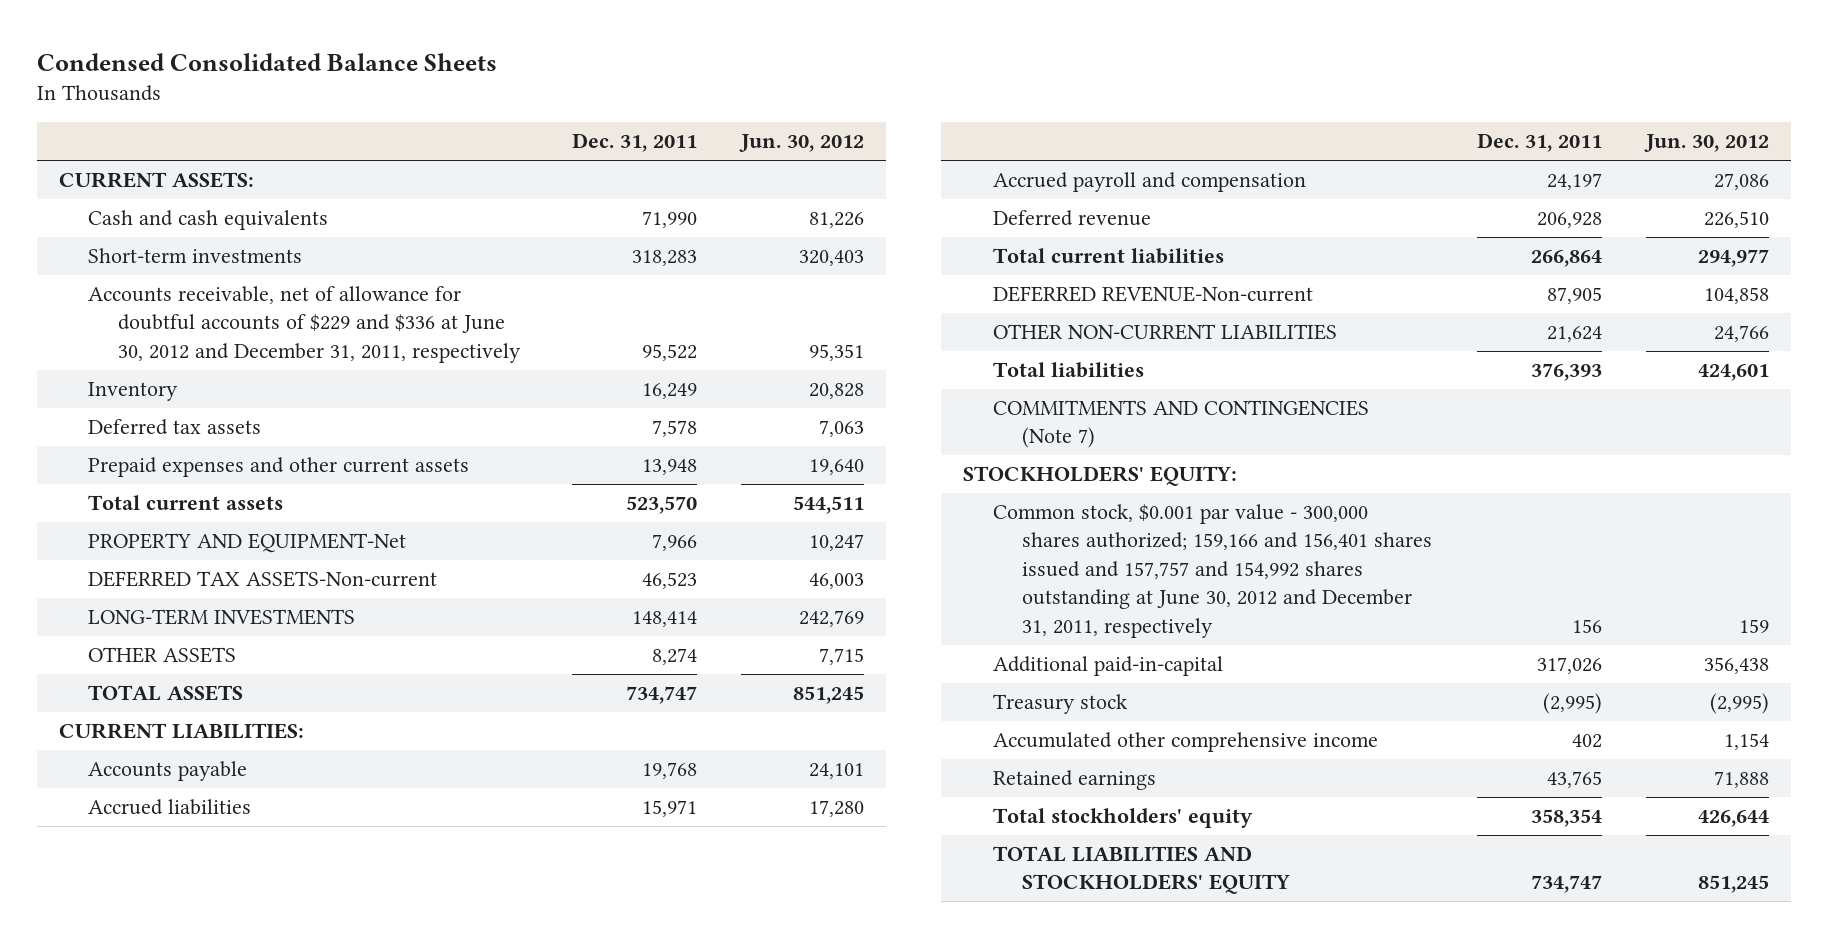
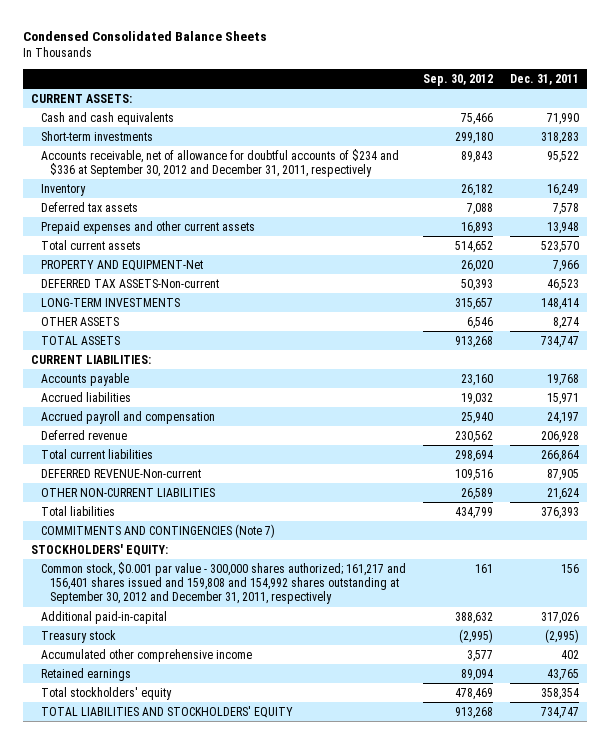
- | Dec. 31, 2011 | Jun. 30, 2012
+ | Sep. 30, 2012 | Dec. 31, 2011
- Accounts receivable, net of allowance for doubtful accounts of $229 and $336 at June 30, 2012 and December 31, 2011, respectively | 95,522 | 95,351
+ Accounts receivable, net of allowance for doubtful accounts of $234 and $336 at September 30, 2012 and December 31, 2011, respectively | 89,843 | 95,522
- Common stock, $0.001 par value - 300,000 shares authorized; 159,166 and 156,401 shares issued and 157,757 and 154,992 shares outstanding at June 30, 2012 and December 31, 2011, respectively | 156 | 159
+ Common stock, $0.001 par value - 300,000 shares authorized; 161,217 and 156,401 shares issued and 159,808 and 154,992 shares outstanding at September 30, 2012 and December 31, 2011, respectively | 161 | 156

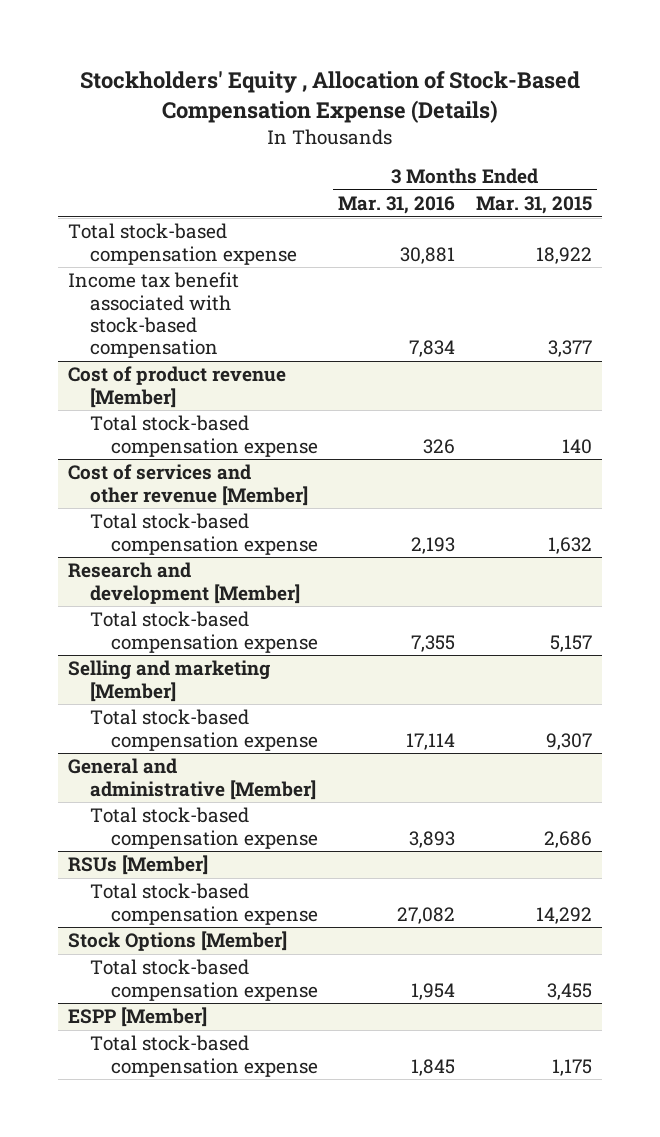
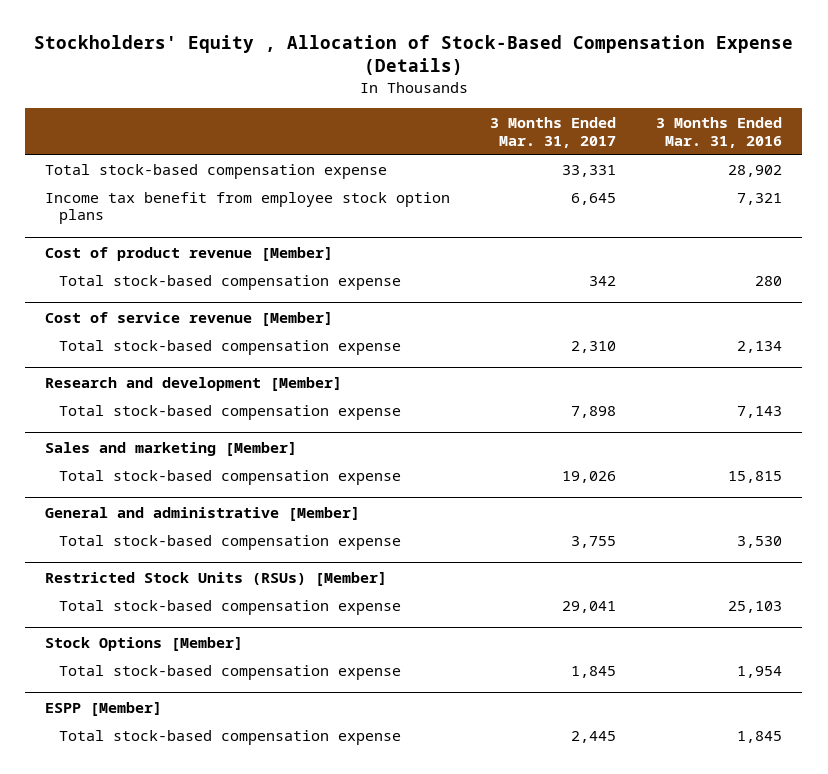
- | 3 Months Ended Mar. 31, 2016 | 3 Months Ended Mar. 31, 2015
+ | 3 Months Ended Mar. 31, 2017 | 3 Months Ended Mar. 31, 2016
- Total stock-based compensation expense | 30,881 | 18,922
- Income tax benefit associated with stock-based compensation | 7,834 | 3,377
+ Total stock-based compensation expense | 33,331 | 28,902
+ Income tax benefit from employee stock option plans | 6,645 | 7,321
@ Cost of product revenue [Member]
- Total stock-based compensation expense | 326 | 140
- Cost of services and other revenue [Member]
- Total stock-based compensation expense | 2,193 | 1,632
@ Cost of product revenue [Member]
+ Total stock-based compensation expense | 342 | 280
+ Cost of service revenue [Member]
+ Total stock-based compensation expense | 2,310 | 2,134
@ Research and development [Member]
- Total stock-based compensation expense | 7,355 | 5,157
- Selling and marketing [Member]
- Total stock-based compensation expense | 17,114 | 9,307
@ Research and development [Member]
+ Total stock-based compensation expense | 7,898 | 7,143
+ Sales and marketing [Member]
+ Total stock-based compensation expense | 19,026 | 15,815
@ General and administrative [Member]
- Total stock-based compensation expense | 3,893 | 2,686
- RSUs [Member]
- Total stock-based compensation expense | 27,082 | 14,292
@ General and administrative [Member]
+ Total stock-based compensation expense | 3,755 | 3,530
+ Restricted Stock Units (RSUs) [Member]
+ Total stock-based compensation expense | 29,041 | 25,103

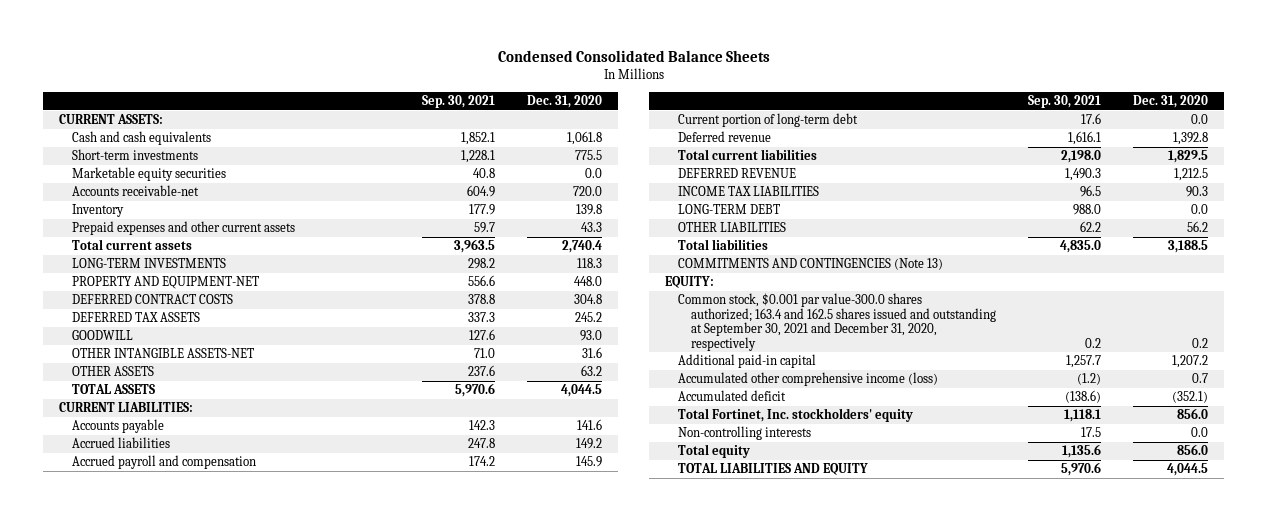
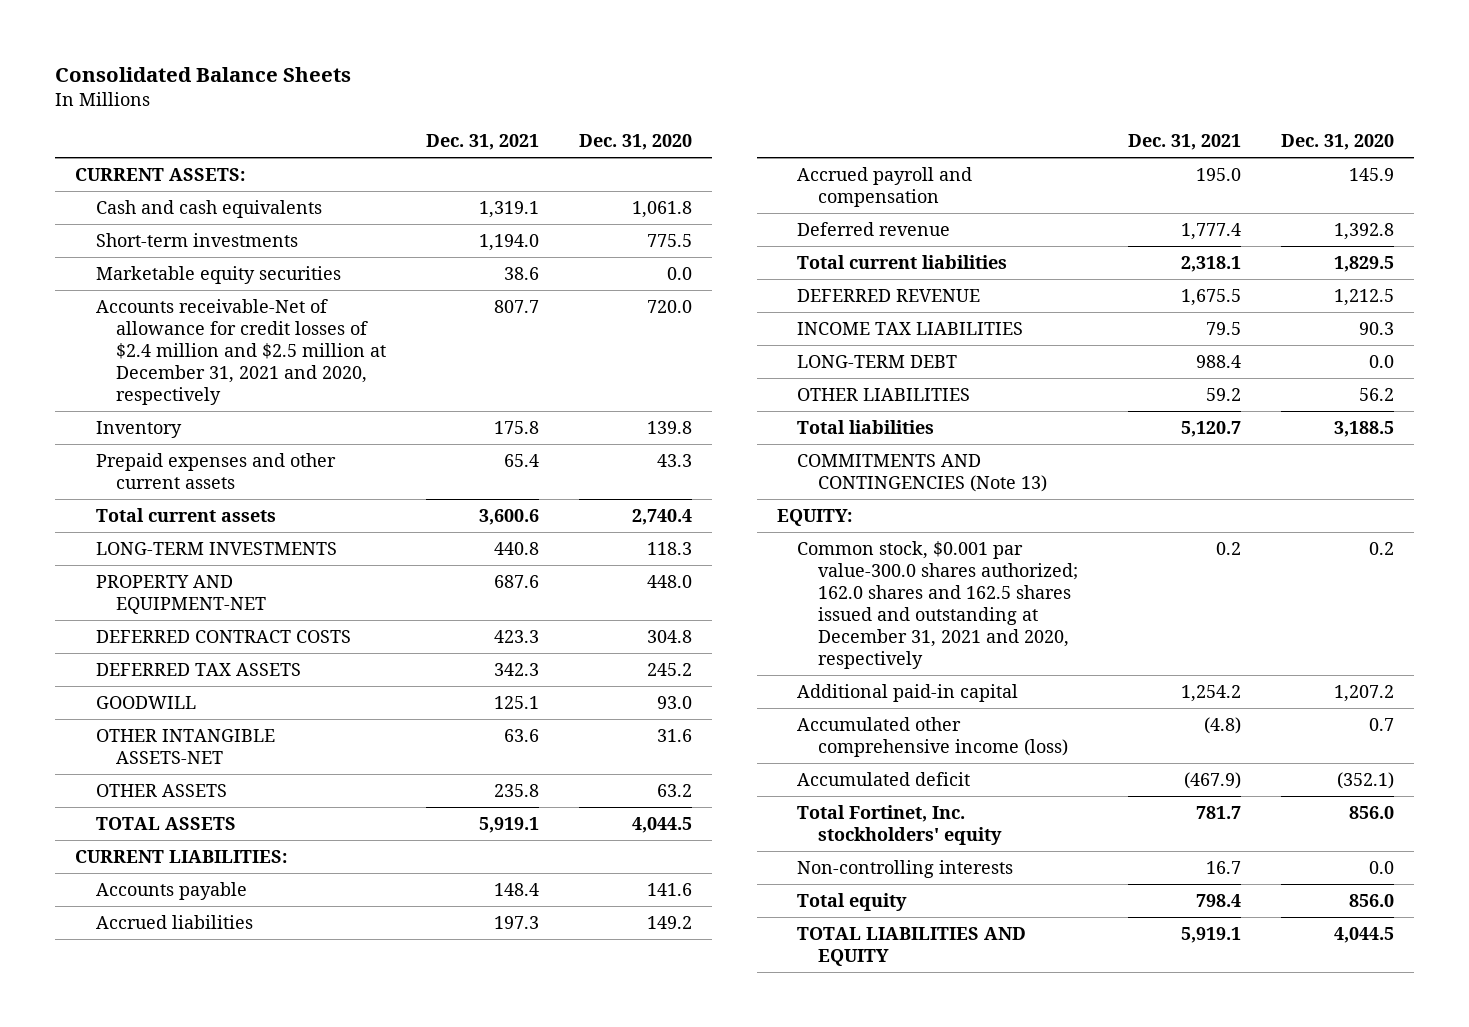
- Condensed Consolidated Balance Sheets
+ Consolidated Balance Sheets
- | Sep. 30, 2021 | Dec. 31, 2020
+ | Dec. 31, 2021 | Dec. 31, 2020
- Accounts receivable-net | 604.9 | 720.0
+ Accounts receivable-Net of allowance for credit losses of $2.4 million and $2.5 million at December 31, 2021 and 2020, respectively | 807.7 | 720.0
- Current portion of long-term debt | 17.6 | 0.0
- Common stock, $0.001 par value-300.0 shares authorized; 163.4 and 162.5 shares issued and outstanding at September 30, 2021 and December 31, 2020, respectively | 0.2 | 0.2
+ Common stock, $0.001 par value-300.0 shares authorized; 162.0 shares and 162.5 shares issued and outstanding at December 31, 2021 and 2020, respectively | 0.2 | 0.2

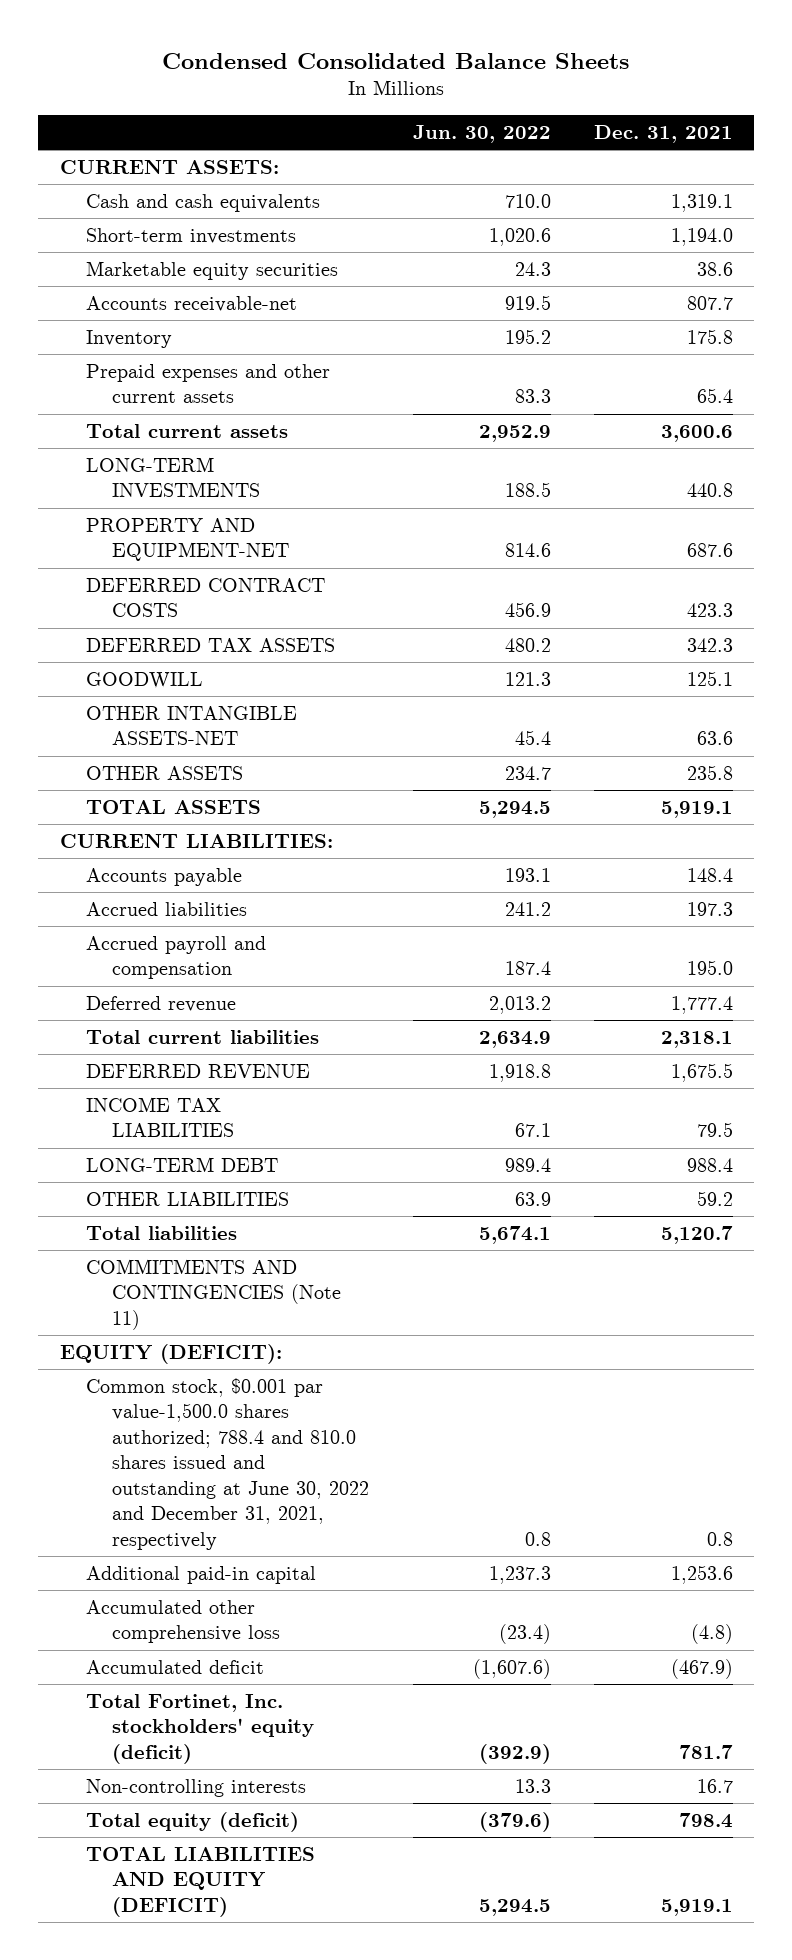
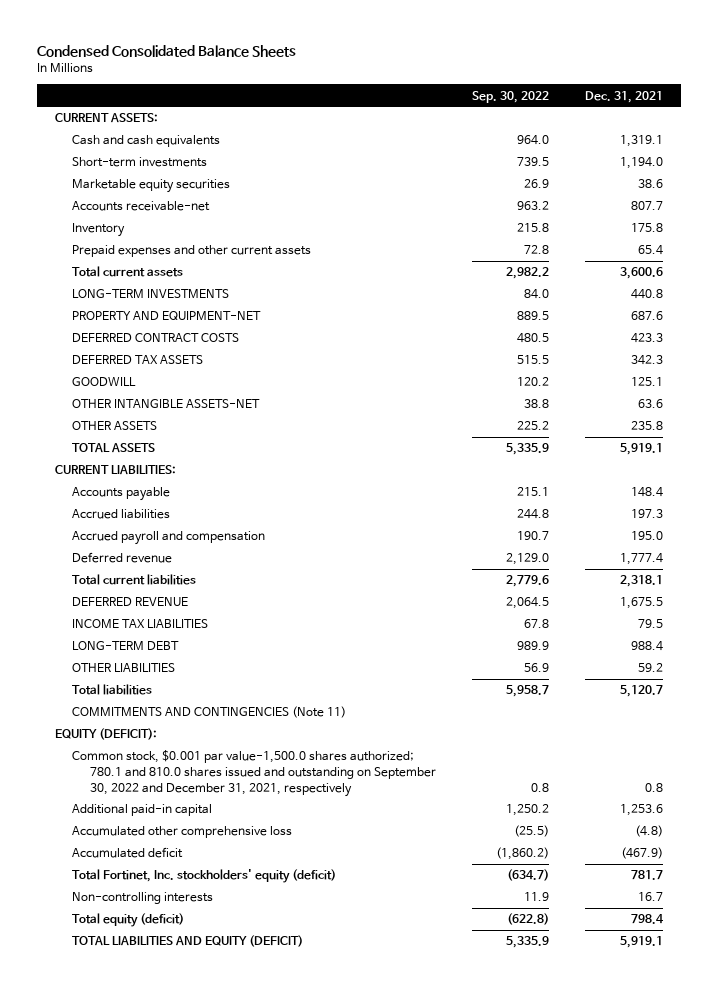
- | Jun. 30, 2022 | Dec. 31, 2021
+ | Sep. 30, 2022 | Dec. 31, 2021
- Common stock, $0.001 par value-1,500.0 shares authorized; 788.4 and 810.0 shares issued and outstanding at June 30, 2022 and December 31, 2021, respectively | 0.8 | 0.8
+ Common stock, $0.001 par value-1,500.0 shares authorized; 780.1 and 810.0 shares issued and outstanding on September 30, 2022 and December 31, 2021, respectively | 0.8 | 0.8

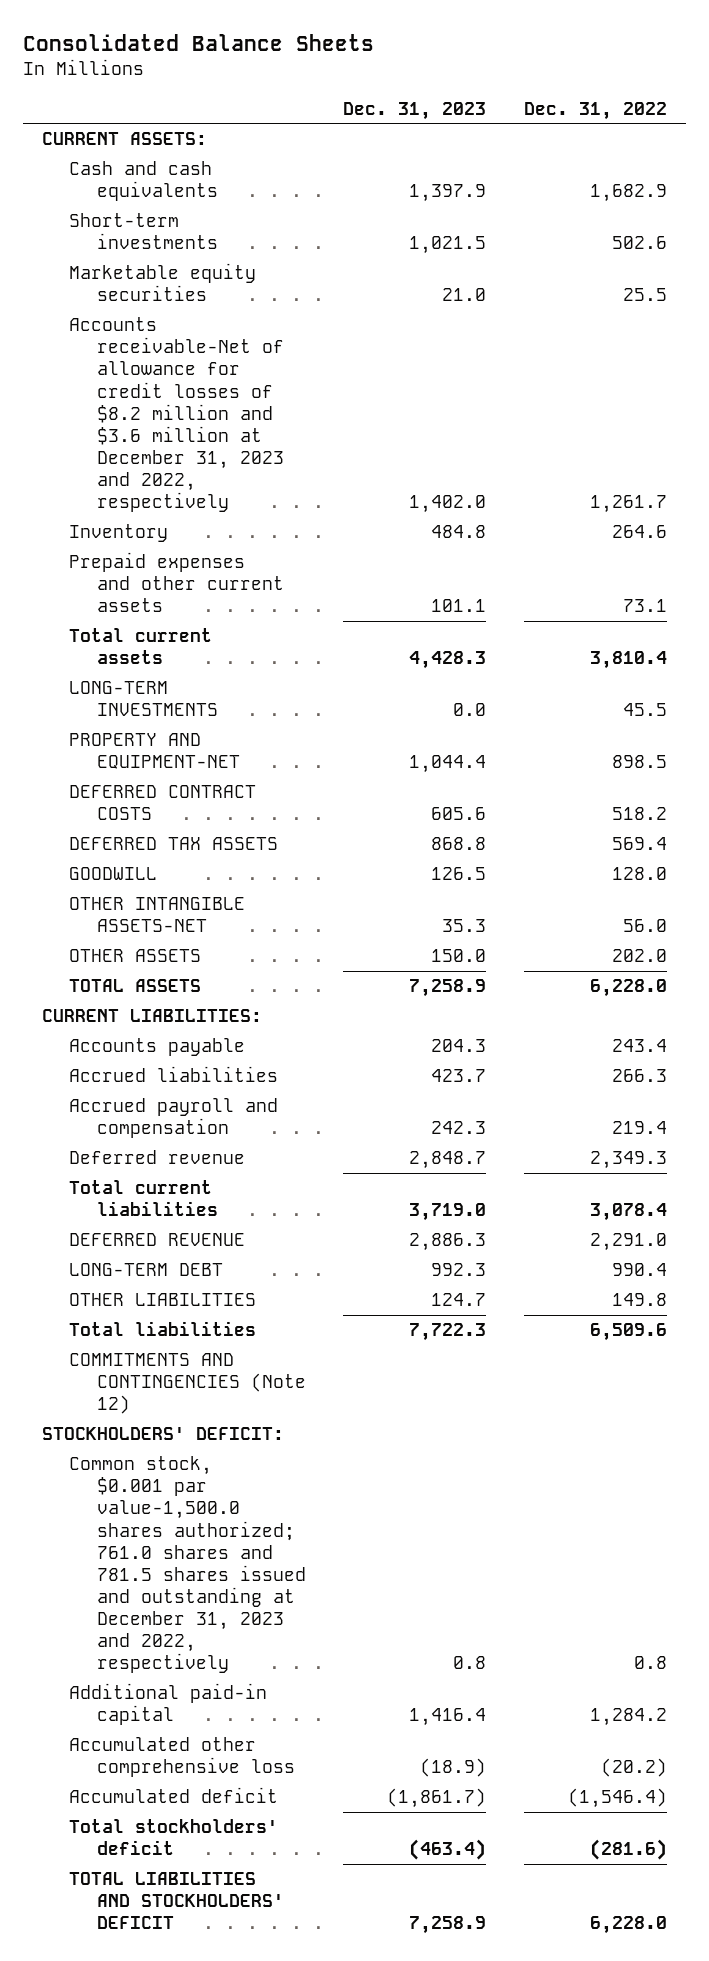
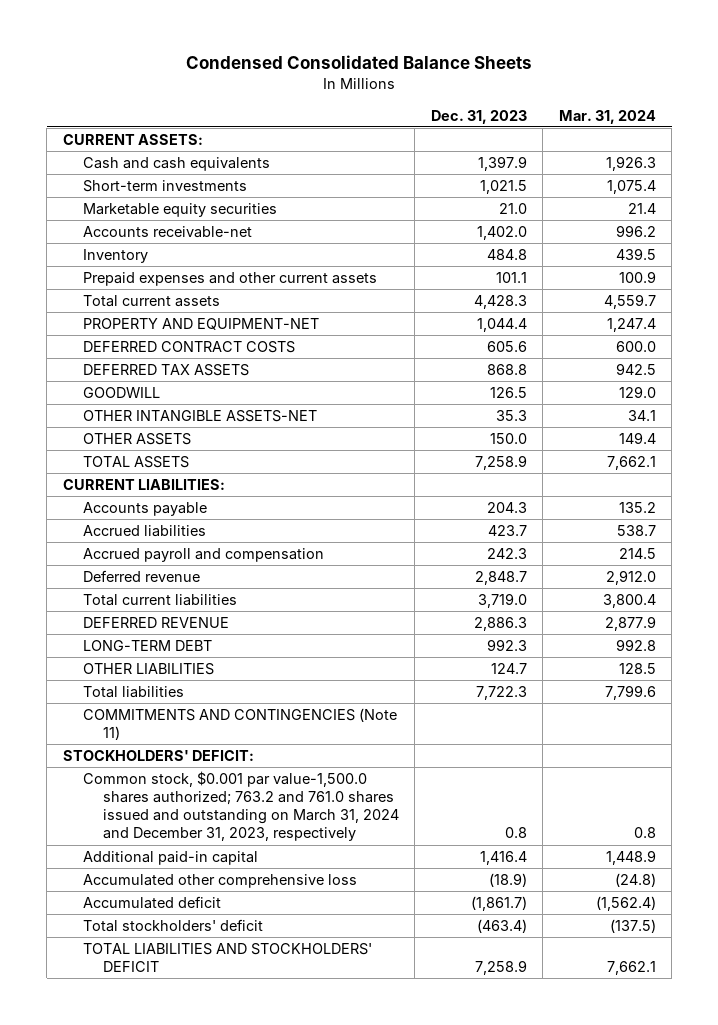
- Consolidated Balance Sheets
+ Condensed Consolidated Balance Sheets
- | Dec. 31, 2023 | Dec. 31, 2022
+ | Dec. 31, 2023 | Mar. 31, 2024
- Accounts receivable-Net of allowance for credit losses of $8.2 million and $3.6 million at December 31, 2023 and 2022, respectively | 1,402.0 | 1,261.7
+ Accounts receivable-net | 1,402.0 | 996.2
- LONG-TERM INVESTMENTS | 0.0 | 45.5
- COMMITMENTS AND CONTINGENCIES (Note 12)
+ COMMITMENTS AND CONTINGENCIES (Note 11)
- Common stock, $0.001 par value-1,500.0 shares authorized; 761.0 shares and 781.5 shares issued and outstanding at December 31, 2023 and 2022, respectively | 0.8 | 0.8
+ Common stock, $0.001 par value-1,500.0 shares authorized; 763.2 and 761.0 shares issued and outstanding on March 31, 2024 and December 31, 2023, respectively | 0.8 | 0.8

